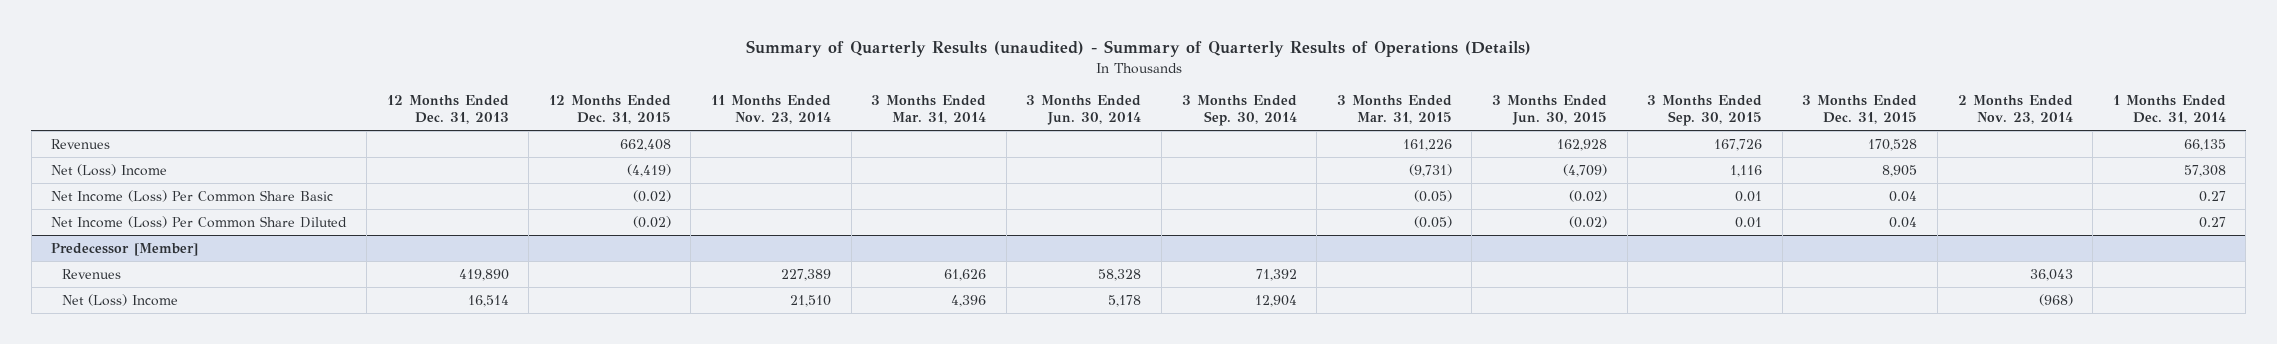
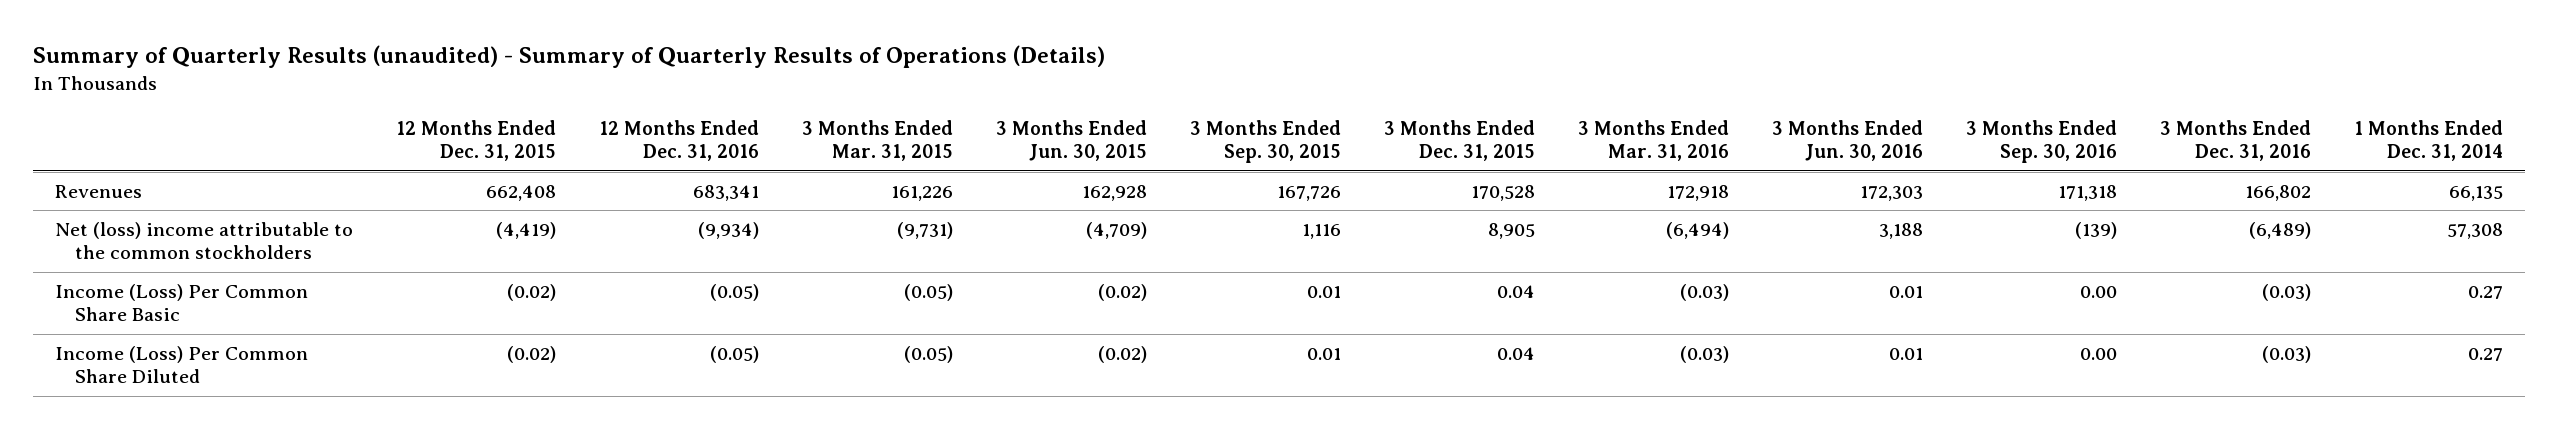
- | 12 Months Ended Dec. 31, 2013 | 12 Months Ended Dec. 31, 2015 | 11 Months Ended Nov. 23, 2014 | 3 Months Ended Mar. 31, 2014 | 3 Months Ended Jun. 30, 2014 | 3 Months Ended Sep. 30, 2014 | 3 Months Ended Mar. 31, 2015 | 3 Months Ended Jun. 30, 2015 | 3 Months Ended Sep. 30, 2015 | 3 Months Ended Dec. 31, 2015 | 2 Months Ended Nov. 23, 2014 | 1 Months Ended Dec. 31, 2014
+ | 12 Months Ended Dec. 31, 2015 | 12 Months Ended Dec. 31, 2016 | 3 Months Ended Mar. 31, 2015 | 3 Months Ended Jun. 30, 2015 | 3 Months Ended Sep. 30, 2015 | 3 Months Ended Dec. 31, 2015 | 3 Months Ended Mar. 31, 2016 | 3 Months Ended Jun. 30, 2016 | 3 Months Ended Sep. 30, 2016 | 3 Months Ended Dec. 31, 2016 | 1 Months Ended Dec. 31, 2014
- Net (Loss) Income | | (4,419) | | | | | (9,731) | (4,709) | 1,116 | 8,905 | | 57,308
- Net Income (Loss) Per Common Share Basic | | (0.02) | | | | | (0.05) | (0.02) | 0.01 | 0.04 | | 0.27
- Net Income (Loss) Per Common Share Diluted | | (0.02) | | | | | (0.05) | (0.02) | 0.01 | 0.04 | | 0.27
- Predecessor [Member]
- Revenues | 419,890 | | 227,389 | 61,626 | 58,328 | 71,392 | | | | | 36,043 |
- Net (Loss) Income | 16,514 | | 21,510 | 4,396 | 5,178 | 12,904 | | | | | (968) |
+ Net (loss) income attributable to the common stockholders | (4,419) | (9,934) | (9,731) | (4,709) | 1,116 | 8,905 | (6,494) | 3,188 | (139) | (6,489) | 57,308
+ Income (Loss) Per Common Share Basic | (0.02) | (0.05) | (0.05) | (0.02) | 0.01 | 0.04 | (0.03) | 0.01 | 0.00 | (0.03) | 0.27
+ Income (Loss) Per Common Share Diluted | (0.02) | (0.05) | (0.05) | (0.02) | 0.01 | 0.04 | (0.03) | 0.01 | 0.00 | (0.03) | 0.27

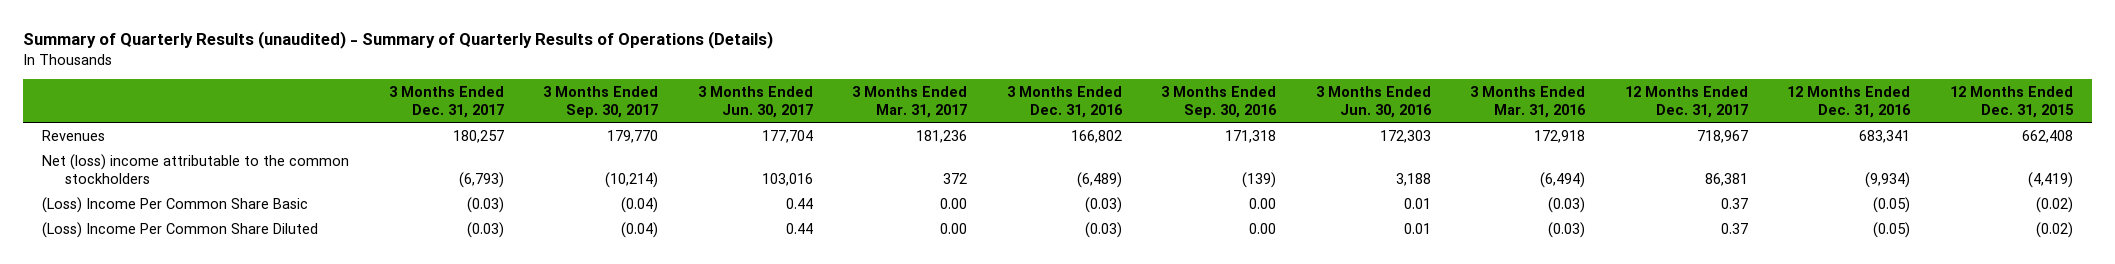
- | 12 Months Ended Dec. 31, 2015 | 12 Months Ended Dec. 31, 2016 | 3 Months Ended Mar. 31, 2015 | 3 Months Ended Jun. 30, 2015 | 3 Months Ended Sep. 30, 2015 | 3 Months Ended Dec. 31, 2015 | 3 Months Ended Mar. 31, 2016 | 3 Months Ended Jun. 30, 2016 | 3 Months Ended Sep. 30, 2016 | 3 Months Ended Dec. 31, 2016 | 1 Months Ended Dec. 31, 2014
+ | 3 Months Ended Dec. 31, 2017 | 3 Months Ended Sep. 30, 2017 | 3 Months Ended Jun. 30, 2017 | 3 Months Ended Mar. 31, 2017 | 3 Months Ended Dec. 31, 2016 | 3 Months Ended Sep. 30, 2016 | 3 Months Ended Jun. 30, 2016 | 3 Months Ended Mar. 31, 2016 | 12 Months Ended Dec. 31, 2017 | 12 Months Ended Dec. 31, 2016 | 12 Months Ended Dec. 31, 2015
- Income (Loss) Per Common Share Basic | (0.02) | (0.05) | (0.05) | (0.02) | 0.01 | 0.04 | (0.03) | 0.01 | 0.00 | (0.03) | 0.27
- Income (Loss) Per Common Share Diluted | (0.02) | (0.05) | (0.05) | (0.02) | 0.01 | 0.04 | (0.03) | 0.01 | 0.00 | (0.03) | 0.27
+ (Loss) Income Per Common Share Basic | (0.03) | (0.04) | 0.44 | 0.00 | (0.03) | 0.00 | 0.01 | (0.03) | 0.37 | (0.05) | (0.02)
+ (Loss) Income Per Common Share Diluted | (0.03) | (0.04) | 0.44 | 0.00 | (0.03) | 0.00 | 0.01 | (0.03) | 0.37 | (0.05) | (0.02)

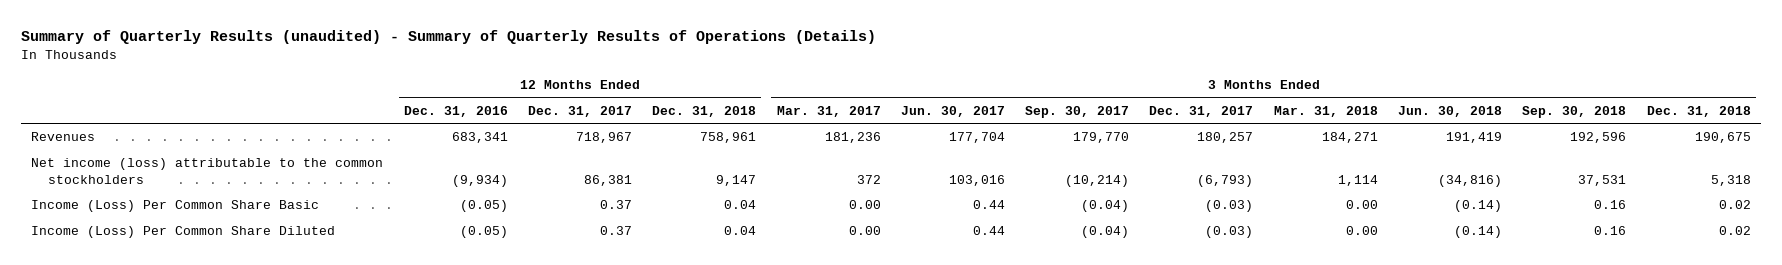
- | 3 Months Ended Dec. 31, 2017 | 3 Months Ended Sep. 30, 2017 | 3 Months Ended Jun. 30, 2017 | 3 Months Ended Mar. 31, 2017 | 3 Months Ended Dec. 31, 2016 | 3 Months Ended Sep. 30, 2016 | 3 Months Ended Jun. 30, 2016 | 3 Months Ended Mar. 31, 2016 | 12 Months Ended Dec. 31, 2017 | 12 Months Ended Dec. 31, 2016 | 12 Months Ended Dec. 31, 2015
+ | 12 Months Ended Dec. 31, 2016 | 12 Months Ended Dec. 31, 2017 | 12 Months Ended Dec. 31, 2018 | 3 Months Ended Mar. 31, 2017 | 3 Months Ended Jun. 30, 2017 | 3 Months Ended Sep. 30, 2017 | 3 Months Ended Dec. 31, 2017 | 3 Months Ended Mar. 31, 2018 | 3 Months Ended Jun. 30, 2018 | 3 Months Ended Sep. 30, 2018 | 3 Months Ended Dec. 31, 2018
- Net (loss) income attributable to the common stockholders | (6,793) | (10,214) | 103,016 | 372 | (6,489) | (139) | 3,188 | (6,494) | 86,381 | (9,934) | (4,419)
- (Loss) Income Per Common Share Basic | (0.03) | (0.04) | 0.44 | 0.00 | (0.03) | 0.00 | 0.01 | (0.03) | 0.37 | (0.05) | (0.02)
- (Loss) Income Per Common Share Diluted | (0.03) | (0.04) | 0.44 | 0.00 | (0.03) | 0.00 | 0.01 | (0.03) | 0.37 | (0.05) | (0.02)
+ Net income (loss) attributable to the common stockholders | (9,934) | 86,381 | 9,147 | 372 | 103,016 | (10,214) | (6,793) | 1,114 | (34,816) | 37,531 | 5,318
+ Income (Loss) Per Common Share Basic | (0.05) | 0.37 | 0.04 | 0.00 | 0.44 | (0.04) | (0.03) | 0.00 | (0.14) | 0.16 | 0.02
+ Income (Loss) Per Common Share Diluted | (0.05) | 0.37 | 0.04 | 0.00 | 0.44 | (0.04) | (0.03) | 0.00 | (0.14) | 0.16 | 0.02

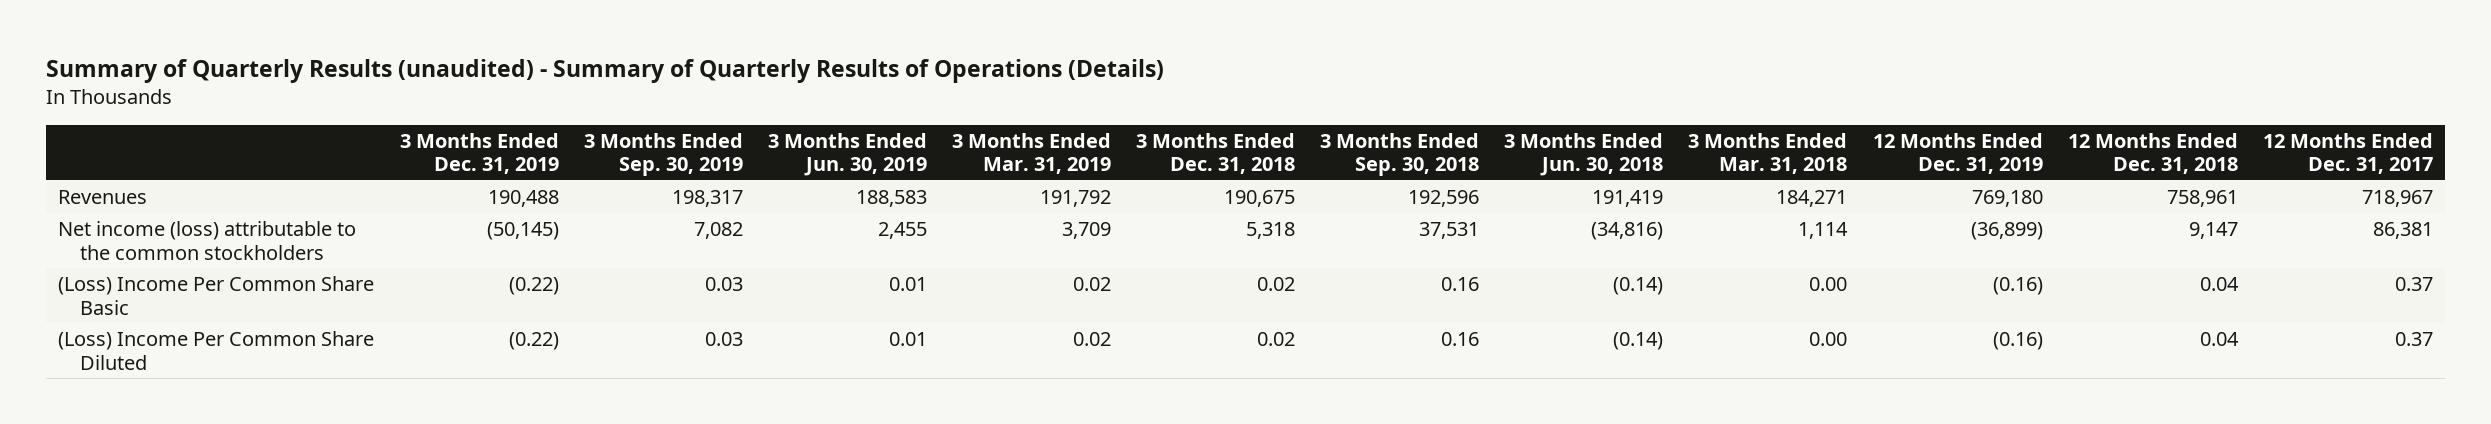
- | 12 Months Ended Dec. 31, 2016 | 12 Months Ended Dec. 31, 2017 | 12 Months Ended Dec. 31, 2018 | 3 Months Ended Mar. 31, 2017 | 3 Months Ended Jun. 30, 2017 | 3 Months Ended Sep. 30, 2017 | 3 Months Ended Dec. 31, 2017 | 3 Months Ended Mar. 31, 2018 | 3 Months Ended Jun. 30, 2018 | 3 Months Ended Sep. 30, 2018 | 3 Months Ended Dec. 31, 2018
+ | 3 Months Ended Dec. 31, 2019 | 3 Months Ended Sep. 30, 2019 | 3 Months Ended Jun. 30, 2019 | 3 Months Ended Mar. 31, 2019 | 3 Months Ended Dec. 31, 2018 | 3 Months Ended Sep. 30, 2018 | 3 Months Ended Jun. 30, 2018 | 3 Months Ended Mar. 31, 2018 | 12 Months Ended Dec. 31, 2019 | 12 Months Ended Dec. 31, 2018 | 12 Months Ended Dec. 31, 2017
- Income (Loss) Per Common Share Basic | (0.05) | 0.37 | 0.04 | 0.00 | 0.44 | (0.04) | (0.03) | 0.00 | (0.14) | 0.16 | 0.02
- Income (Loss) Per Common Share Diluted | (0.05) | 0.37 | 0.04 | 0.00 | 0.44 | (0.04) | (0.03) | 0.00 | (0.14) | 0.16 | 0.02
+ (Loss) Income Per Common Share Basic | (0.22) | 0.03 | 0.01 | 0.02 | 0.02 | 0.16 | (0.14) | 0.00 | (0.16) | 0.04 | 0.37
+ (Loss) Income Per Common Share Diluted | (0.22) | 0.03 | 0.01 | 0.02 | 0.02 | 0.16 | (0.14) | 0.00 | (0.16) | 0.04 | 0.37

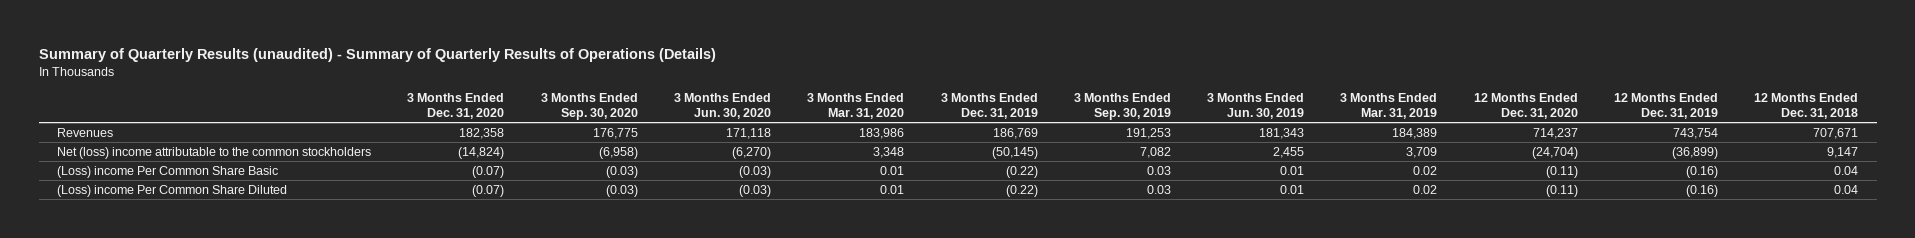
- | 3 Months Ended Dec. 31, 2019 | 3 Months Ended Sep. 30, 2019 | 3 Months Ended Jun. 30, 2019 | 3 Months Ended Mar. 31, 2019 | 3 Months Ended Dec. 31, 2018 | 3 Months Ended Sep. 30, 2018 | 3 Months Ended Jun. 30, 2018 | 3 Months Ended Mar. 31, 2018 | 12 Months Ended Dec. 31, 2019 | 12 Months Ended Dec. 31, 2018 | 12 Months Ended Dec. 31, 2017
+ | 3 Months Ended Dec. 31, 2020 | 3 Months Ended Sep. 30, 2020 | 3 Months Ended Jun. 30, 2020 | 3 Months Ended Mar. 31, 2020 | 3 Months Ended Dec. 31, 2019 | 3 Months Ended Sep. 30, 2019 | 3 Months Ended Jun. 30, 2019 | 3 Months Ended Mar. 31, 2019 | 12 Months Ended Dec. 31, 2020 | 12 Months Ended Dec. 31, 2019 | 12 Months Ended Dec. 31, 2018
- Revenues | 190,488 | 198,317 | 188,583 | 191,792 | 190,675 | 192,596 | 191,419 | 184,271 | 769,180 | 758,961 | 718,967
- Net income (loss) attributable to the common stockholders | (50,145) | 7,082 | 2,455 | 3,709 | 5,318 | 37,531 | (34,816) | 1,114 | (36,899) | 9,147 | 86,381
- (Loss) Income Per Common Share Basic | (0.22) | 0.03 | 0.01 | 0.02 | 0.02 | 0.16 | (0.14) | 0.00 | (0.16) | 0.04 | 0.37
- (Loss) Income Per Common Share Diluted | (0.22) | 0.03 | 0.01 | 0.02 | 0.02 | 0.16 | (0.14) | 0.00 | (0.16) | 0.04 | 0.37
+ Revenues | 182,358 | 176,775 | 171,118 | 183,986 | 186,769 | 191,253 | 181,343 | 184,389 | 714,237 | 743,754 | 707,671
+ Net (loss) income attributable to the common stockholders | (14,824) | (6,958) | (6,270) | 3,348 | (50,145) | 7,082 | 2,455 | 3,709 | (24,704) | (36,899) | 9,147
+ (Loss) income Per Common Share Basic | (0.07) | (0.03) | (0.03) | 0.01 | (0.22) | 0.03 | 0.01 | 0.02 | (0.11) | (0.16) | 0.04
+ (Loss) income Per Common Share Diluted | (0.07) | (0.03) | (0.03) | 0.01 | (0.22) | 0.03 | 0.01 | 0.02 | (0.11) | (0.16) | 0.04

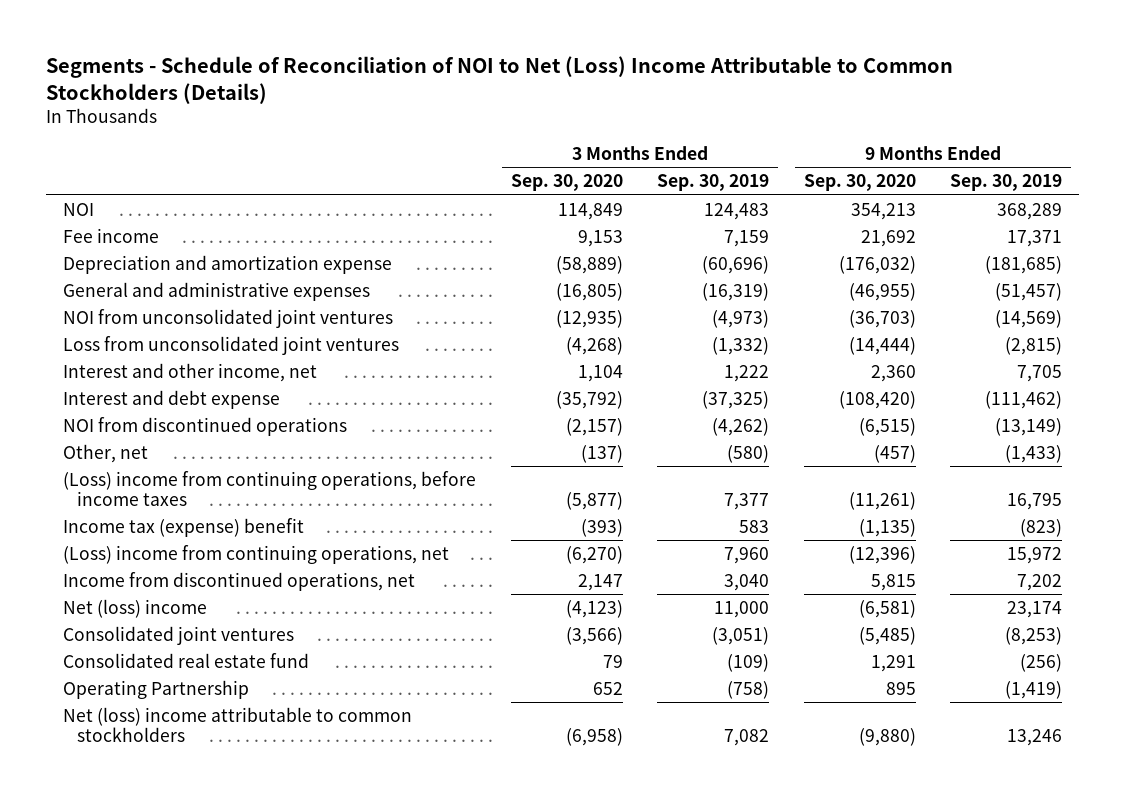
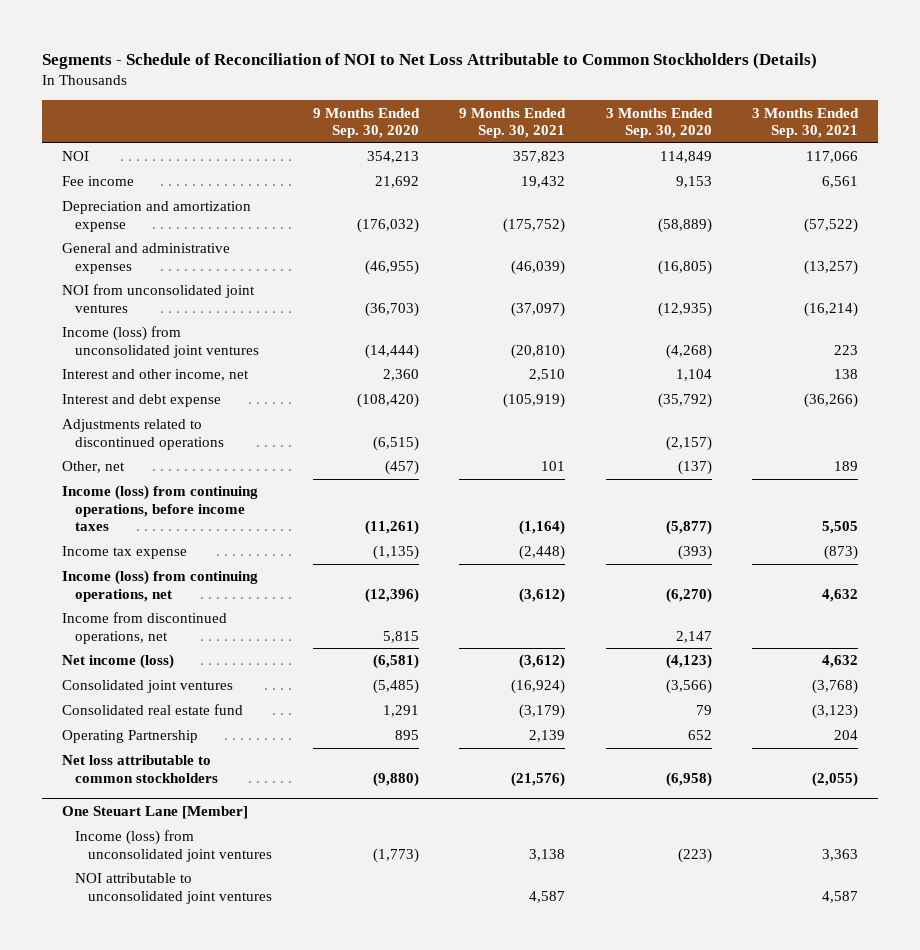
- Segments - Schedule of Reconciliation of NOI to Net (Loss) Income Attributable to Common Stockholders (Details)
+ Segments - Schedule of Reconciliation of NOI to Net Loss Attributable to Common Stockholders (Details)
- | 3 Months Ended Sep. 30, 2020 | 3 Months Ended Sep. 30, 2019 | 9 Months Ended Sep. 30, 2020 | 9 Months Ended Sep. 30, 2019
+ | 9 Months Ended Sep. 30, 2020 | 9 Months Ended Sep. 30, 2021 | 3 Months Ended Sep. 30, 2020 | 3 Months Ended Sep. 30, 2021
- Loss from unconsolidated joint ventures | (4,268) | (1,332) | (14,444) | (2,815)
+ Income (loss) from unconsolidated joint ventures | (14,444) | (20,810) | (4,268) | 223
- NOI from discontinued operations | (2,157) | (4,262) | (6,515) | (13,149)
+ Adjustments related to discontinued operations | (6,515) | | (2,157) |
- (Loss) income from continuing operations, before income taxes | (5,877) | 7,377 | (11,261) | 16,795
- Income tax (expense) benefit | (393) | 583 | (1,135) | (823)
- (Loss) income from continuing operations, net | (6,270) | 7,960 | (12,396) | 15,972
+ Income (loss) from continuing operations, before income taxes | (11,261) | (1,164) | (5,877) | 5,505
+ Income tax expense | (1,135) | (2,448) | (393) | (873)
+ Income (loss) from continuing operations, net | (12,396) | (3,612) | (6,270) | 4,632
- Net (loss) income | (4,123) | 11,000 | (6,581) | 23,174
+ Net income (loss) | (6,581) | (3,612) | (4,123) | 4,632
- Net (loss) income attributable to common stockholders | (6,958) | 7,082 | (9,880) | 13,246
+ Net loss attributable to common stockholders | (9,880) | (21,576) | (6,958) | (2,055)
+ One Steuart Lane [Member]
+ Income (loss) from unconsolidated joint ventures | (1,773) | 3,138 | (223) | 3,363
+ NOI attributable to unconsolidated joint ventures | | 4,587 | | 4,587

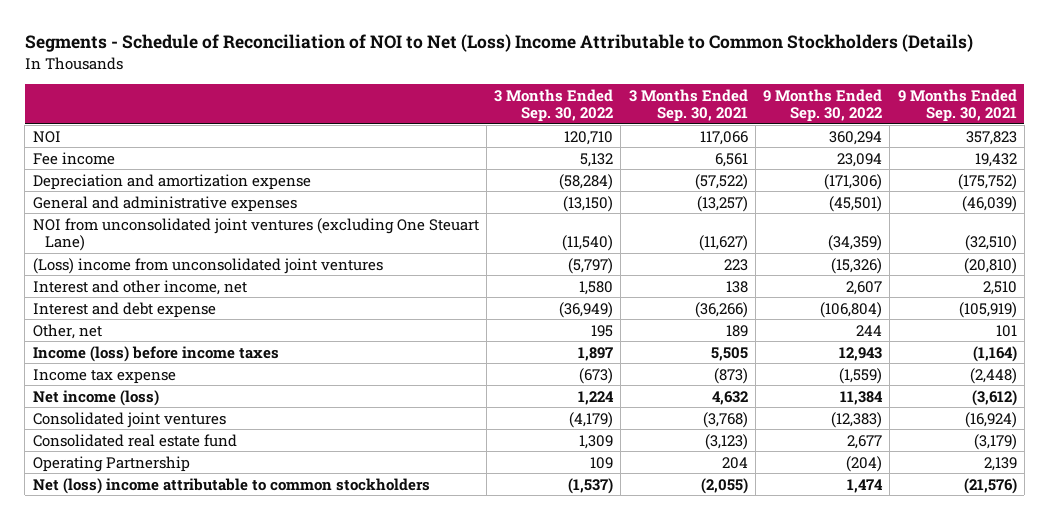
- Segments - Schedule of Reconciliation of NOI to Net Loss Attributable to Common Stockholders (Details)
+ Segments - Schedule of Reconciliation of NOI to Net (Loss) Income Attributable to Common Stockholders (Details)
- | 9 Months Ended Sep. 30, 2020 | 9 Months Ended Sep. 30, 2021 | 3 Months Ended Sep. 30, 2020 | 3 Months Ended Sep. 30, 2021
+ | 3 Months Ended Sep. 30, 2022 | 3 Months Ended Sep. 30, 2021 | 9 Months Ended Sep. 30, 2022 | 9 Months Ended Sep. 30, 2021
- NOI from unconsolidated joint ventures | (36,703) | (37,097) | (12,935) | (16,214)
- Income (loss) from unconsolidated joint ventures | (14,444) | (20,810) | (4,268) | 223
+ NOI from unconsolidated joint ventures (excluding One Steuart Lane) | (11,540) | (11,627) | (34,359) | (32,510)
+ (Loss) income from unconsolidated joint ventures | (5,797) | 223 | (15,326) | (20,810)
- Adjustments related to discontinued operations | (6,515) | | (2,157) |
- Income (loss) from continuing operations, before income taxes | (11,261) | (1,164) | (5,877) | 5,505
+ Income (loss) before income taxes | 1,897 | 5,505 | 12,943 | (1,164)
- Income (loss) from continuing operations, net | (12,396) | (3,612) | (6,270) | 4,632
- Income from discontinued operations, net | 5,815 | | 2,147 |
- Net loss attributable to common stockholders | (9,880) | (21,576) | (6,958) | (2,055)
- One Steuart Lane [Member]
- Income (loss) from unconsolidated joint ventures | (1,773) | 3,138 | (223) | 3,363
- NOI attributable to unconsolidated joint ventures | | 4,587 | | 4,587
+ Net (loss) income attributable to common stockholders | (1,537) | (2,055) | 1,474 | (21,576)

